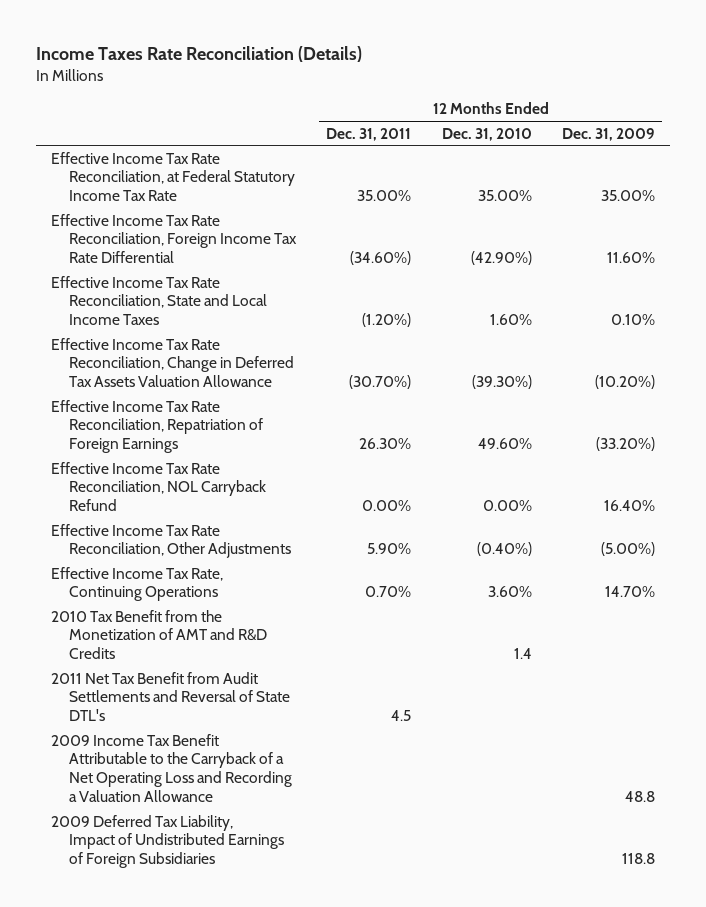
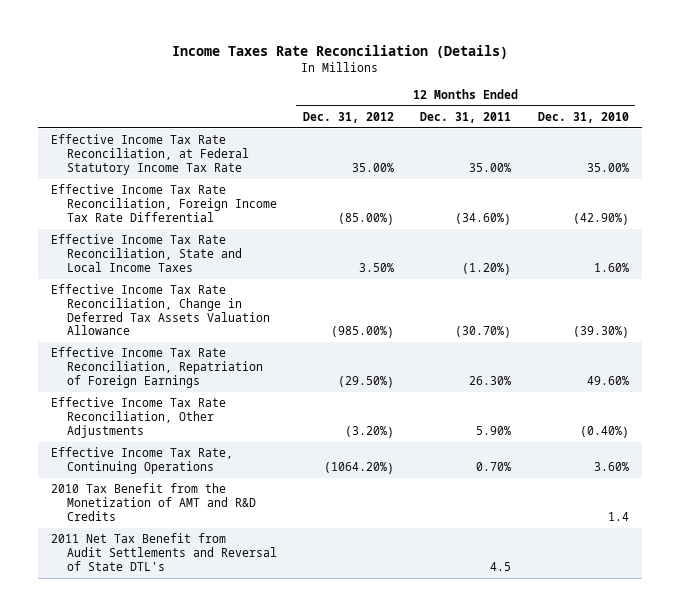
- | 12 Months Ended Dec. 31, 2011 | 12 Months Ended Dec. 31, 2010 | 12 Months Ended Dec. 31, 2009
+ | 12 Months Ended Dec. 31, 2012 | 12 Months Ended Dec. 31, 2011 | 12 Months Ended Dec. 31, 2010
- Effective Income Tax Rate Reconciliation, NOL Carryback Refund | 0.00% | 0.00% | 16.40%
- 2009 Income Tax Benefit Attributable to the Carryback of a Net Operating Loss and Recording a Valuation Allowance | | | 48.8
- 2009 Deferred Tax Liability, Impact of Undistributed Earnings of Foreign Subsidiaries | | | 118.8

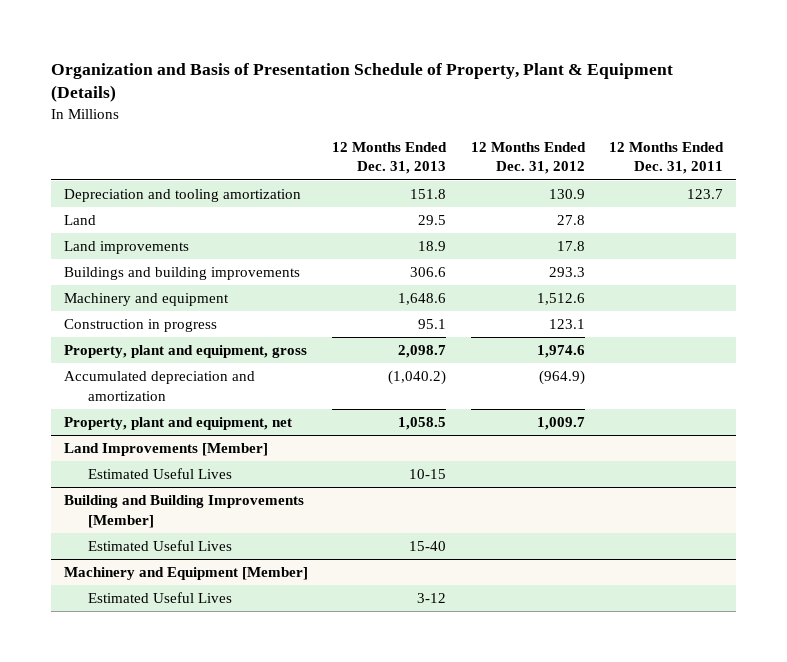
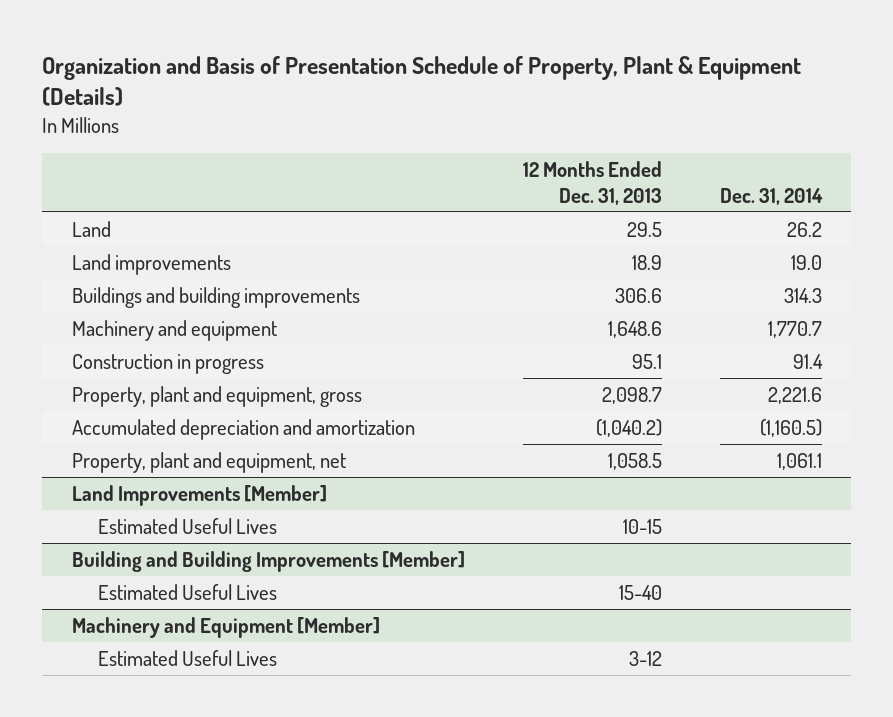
- | 12 Months Ended Dec. 31, 2013 | 12 Months Ended Dec. 31, 2012 | 12 Months Ended Dec. 31, 2011
+ | 12 Months Ended Dec. 31, 2013 | Dec. 31, 2014
- Depreciation and tooling amortization | 151.8 | 130.9 | 123.7

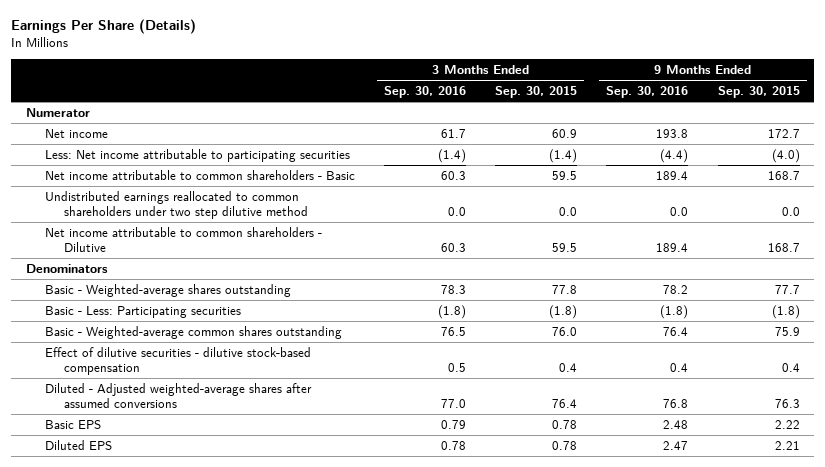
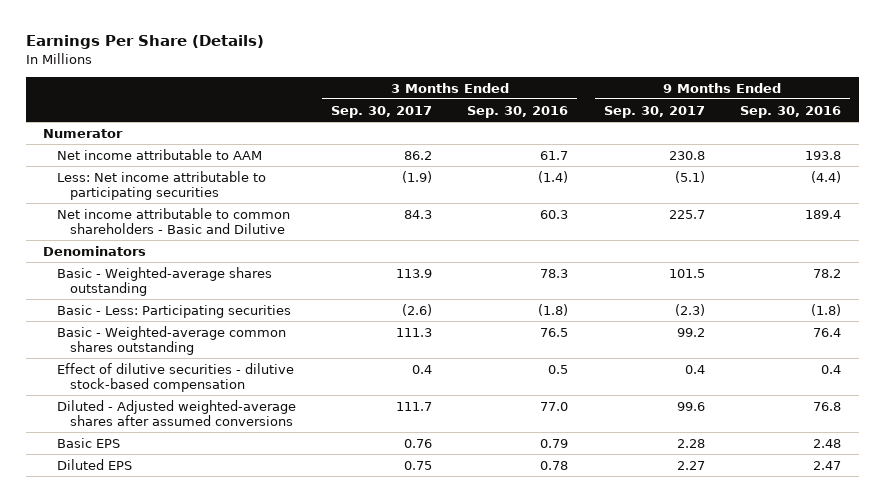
- | 3 Months Ended Sep. 30, 2016 | 3 Months Ended Sep. 30, 2015 | 9 Months Ended Sep. 30, 2016 | 9 Months Ended Sep. 30, 2015
+ | 3 Months Ended Sep. 30, 2017 | 3 Months Ended Sep. 30, 2016 | 9 Months Ended Sep. 30, 2017 | 9 Months Ended Sep. 30, 2016
- Net income | 61.7 | 60.9 | 193.8 | 172.7
+ Net income attributable to AAM | 86.2 | 61.7 | 230.8 | 193.8
- Net income attributable to common shareholders - Basic | 60.3 | 59.5 | 189.4 | 168.7
- Undistributed earnings reallocated to common shareholders under two step dilutive method | 0.0 | 0.0 | 0.0 | 0.0
- Net income attributable to common shareholders - Dilutive | 60.3 | 59.5 | 189.4 | 168.7
+ Net income attributable to common shareholders - Basic and Dilutive | 84.3 | 60.3 | 225.7 | 189.4

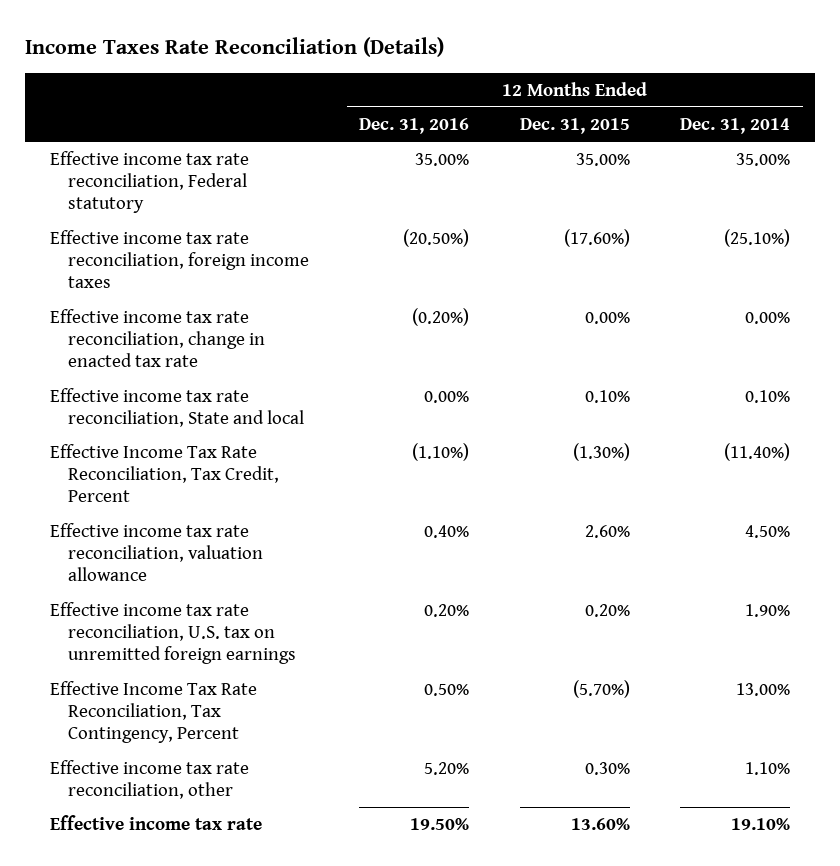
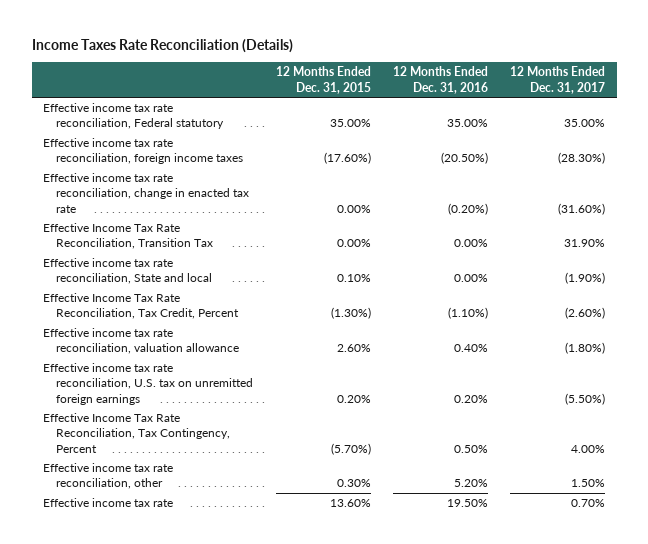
- | 12 Months Ended Dec. 31, 2016 | 12 Months Ended Dec. 31, 2015 | 12 Months Ended Dec. 31, 2014
+ | 12 Months Ended Dec. 31, 2015 | 12 Months Ended Dec. 31, 2016 | 12 Months Ended Dec. 31, 2017
+ Effective Income Tax Rate Reconciliation, Transition Tax | 0.00% | 0.00% | 31.90%

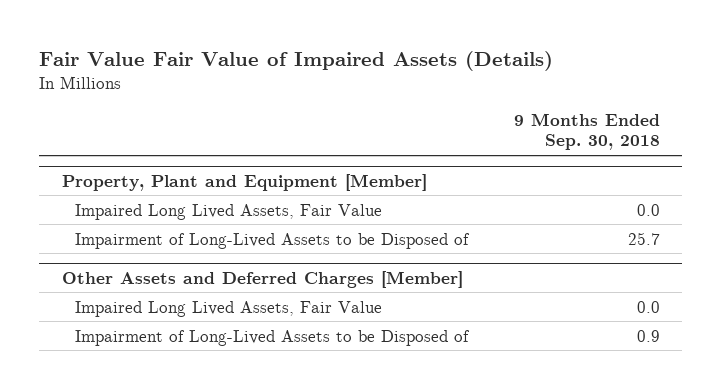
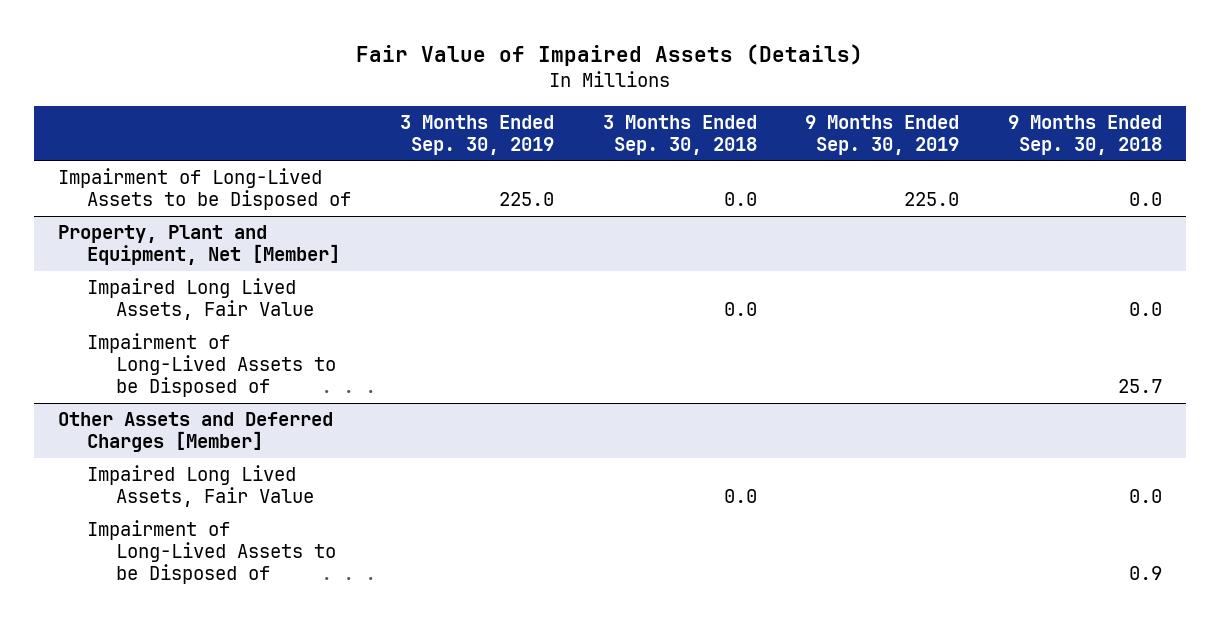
- Fair Value Fair Value of Impaired Assets (Details)
+ Fair Value of Impaired Assets (Details)
- | 9 Months Ended Sep. 30, 2018
+ | 3 Months Ended Sep. 30, 2019 | 3 Months Ended Sep. 30, 2018 | 9 Months Ended Sep. 30, 2019 | 9 Months Ended Sep. 30, 2018
- Property, Plant and Equipment [Member]
+ Impairment of Long-Lived Assets to be Disposed of | 225.0 | 0.0 | 225.0 | 0.0
+ Property, Plant and Equipment, Net [Member]

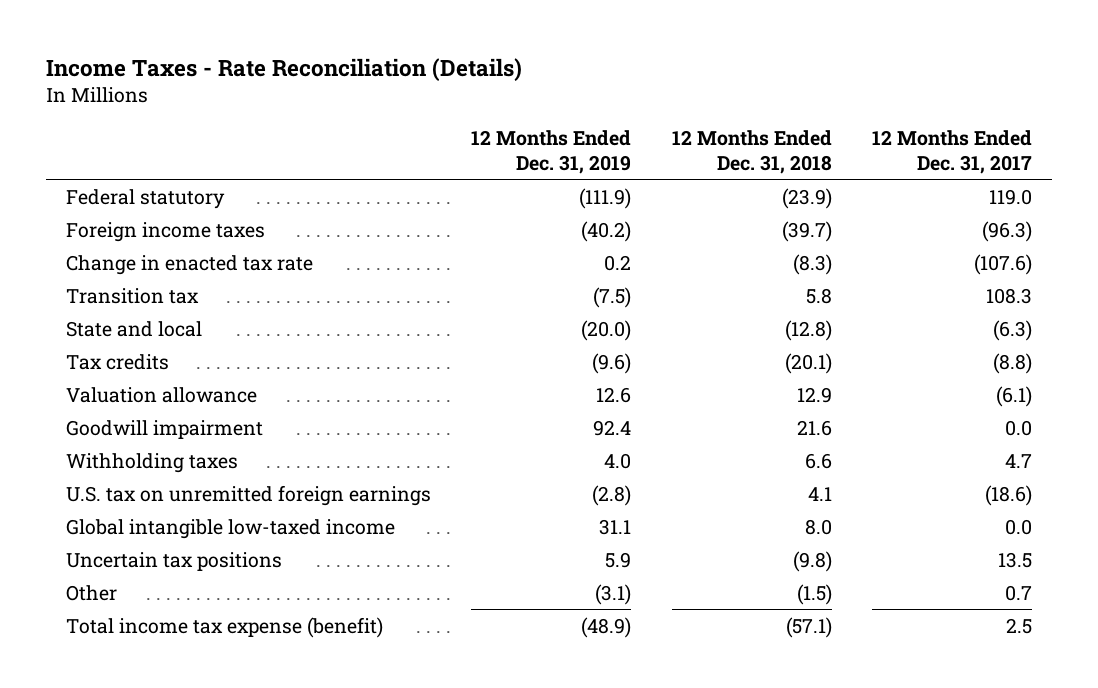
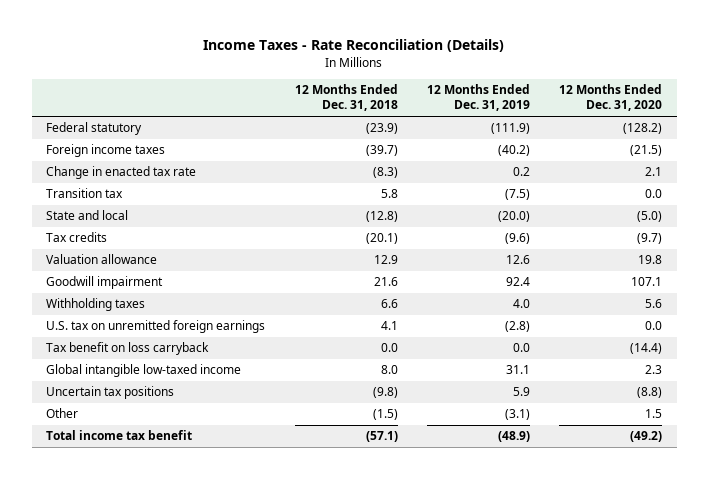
- | 12 Months Ended Dec. 31, 2019 | 12 Months Ended Dec. 31, 2018 | 12 Months Ended Dec. 31, 2017
+ | 12 Months Ended Dec. 31, 2018 | 12 Months Ended Dec. 31, 2019 | 12 Months Ended Dec. 31, 2020
+ Tax benefit on loss carryback | 0.0 | 0.0 | (14.4)
- Total income tax expense (benefit) | (48.9) | (57.1) | 2.5
+ Total income tax benefit | (57.1) | (48.9) | (49.2)

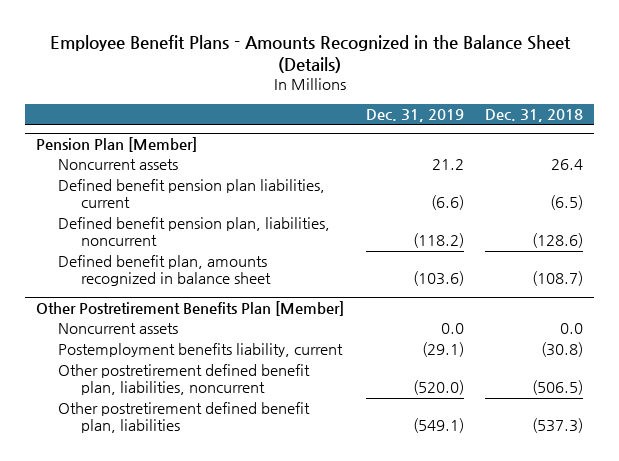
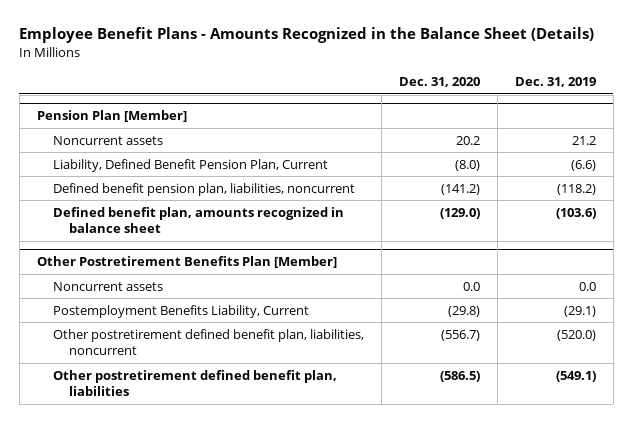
- | Dec. 31, 2019 | Dec. 31, 2018
+ | Dec. 31, 2020 | Dec. 31, 2019
@ Pension Plan [Member]
- Defined benefit pension plan liabilities, current | (6.6) | (6.5)
+ Liability, Defined Benefit Pension Plan, Current | (8.0) | (6.6)
@ Other Postretirement Benefits Plan [Member]
- Postemployment benefits liability, current | (29.1) | (30.8)
+ Postemployment Benefits Liability, Current | (29.8) | (29.1)

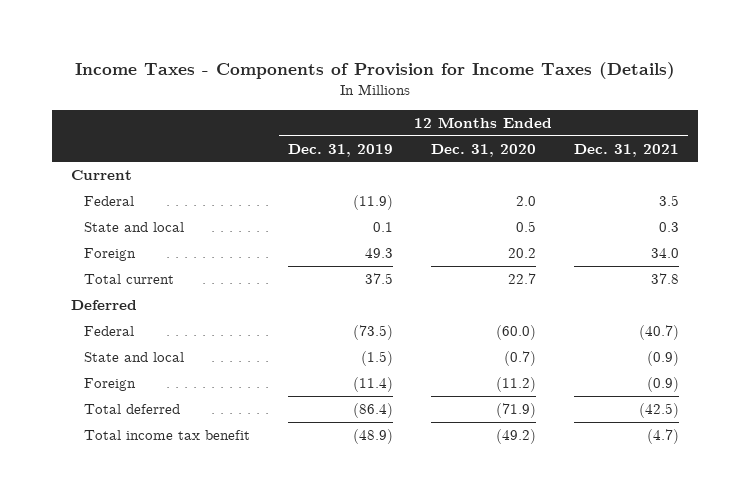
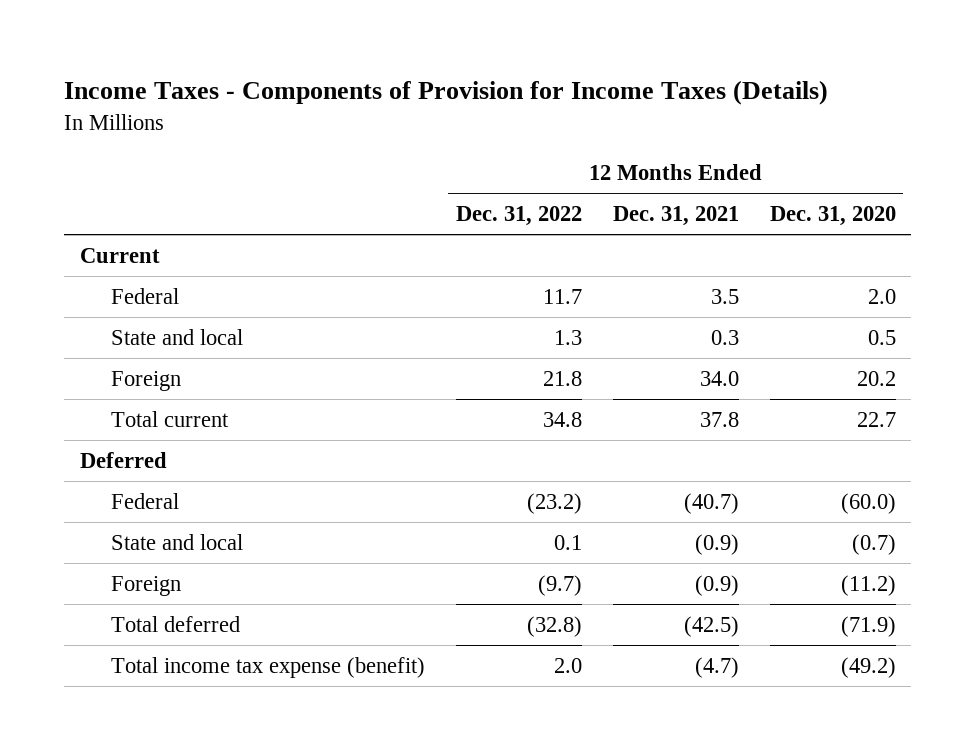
- | 12 Months Ended Dec. 31, 2019 | 12 Months Ended Dec. 31, 2020 | 12 Months Ended Dec. 31, 2021
+ | 12 Months Ended Dec. 31, 2022 | 12 Months Ended Dec. 31, 2021 | 12 Months Ended Dec. 31, 2020
- Total income tax benefit | (48.9) | (49.2) | (4.7)
+ Total income tax expense (benefit) | 2.0 | (4.7) | (49.2)

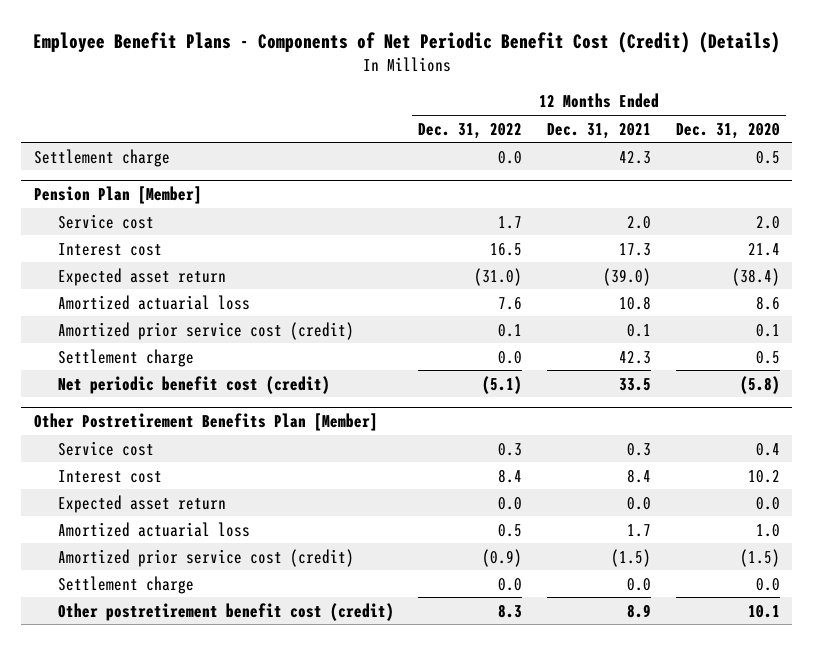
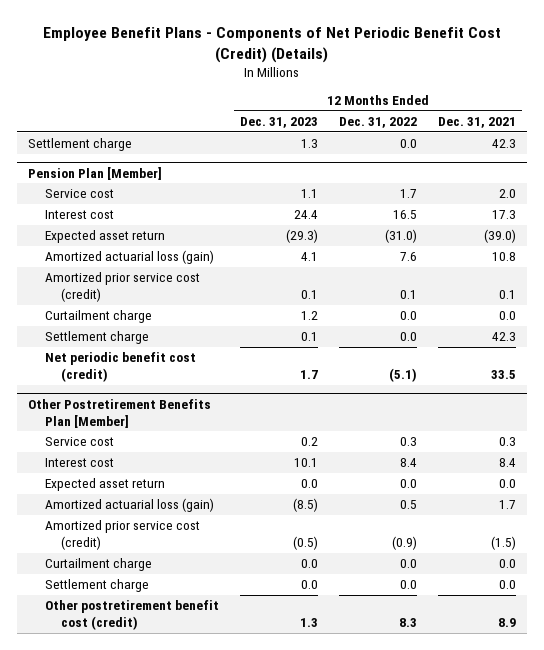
- | 12 Months Ended Dec. 31, 2022 | 12 Months Ended Dec. 31, 2021 | 12 Months Ended Dec. 31, 2020
+ | 12 Months Ended Dec. 31, 2023 | 12 Months Ended Dec. 31, 2022 | 12 Months Ended Dec. 31, 2021
@ Pension Plan [Member]
- Amortized actuarial loss | 7.6 | 10.8 | 8.6
+ Amortized actuarial loss (gain) | 4.1 | 7.6 | 10.8
+ Curtailment charge | 1.2 | 0.0 | 0.0
@ Other Postretirement Benefits Plan [Member]
- Amortized actuarial loss | 0.5 | 1.7 | 1.0
+ Amortized actuarial loss (gain) | (8.5) | 0.5 | 1.7
+ Curtailment charge | 0.0 | 0.0 | 0.0

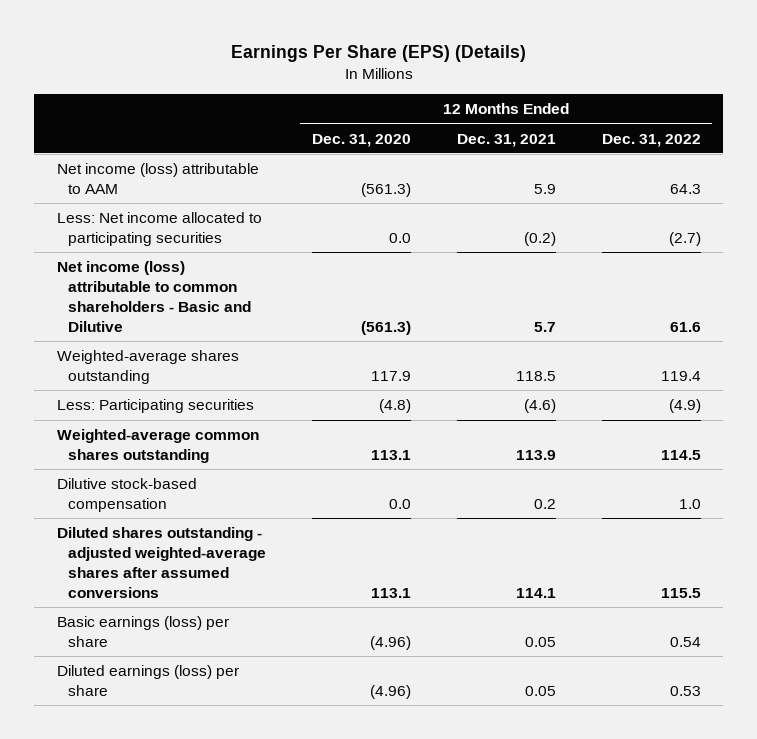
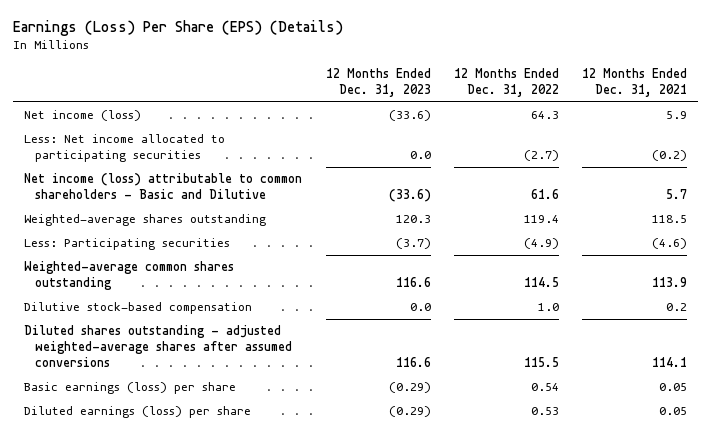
- Earnings Per Share (EPS) (Details)
+ Earnings (Loss) Per Share (EPS) (Details)
- | 12 Months Ended Dec. 31, 2020 | 12 Months Ended Dec. 31, 2021 | 12 Months Ended Dec. 31, 2022
+ | 12 Months Ended Dec. 31, 2023 | 12 Months Ended Dec. 31, 2022 | 12 Months Ended Dec. 31, 2021
- Net income (loss) attributable to AAM | (561.3) | 5.9 | 64.3
+ Net income (loss) | (33.6) | 64.3 | 5.9

